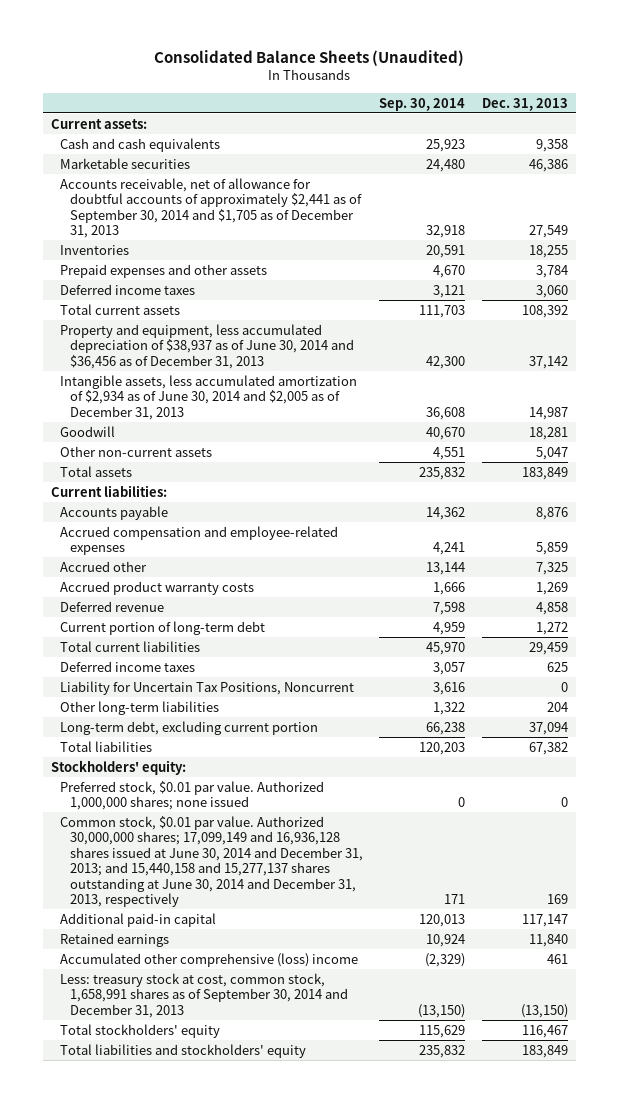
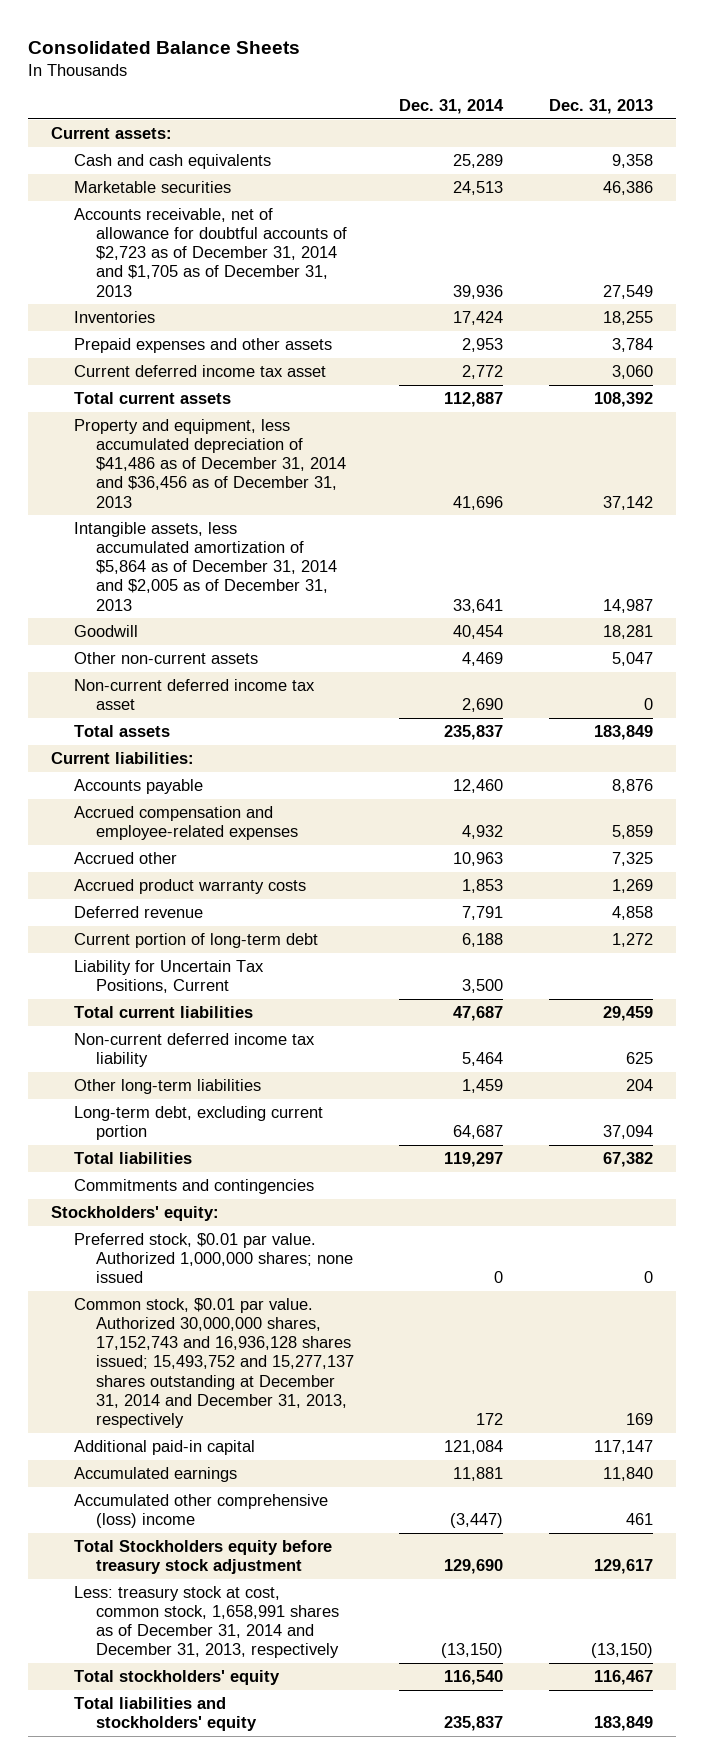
- Consolidated Balance Sheets (Unaudited)
+ Consolidated Balance Sheets
- | Sep. 30, 2014 | Dec. 31, 2013
+ | Dec. 31, 2014 | Dec. 31, 2013
- Accounts receivable, net of allowance for doubtful accounts of approximately $2,441 as of September 30, 2014 and $1,705 as of December 31, 2013 | 32,918 | 27,549
+ Accounts receivable, net of allowance for doubtful accounts of $2,723 as of December 31, 2014 and $1,705 as of December 31, 2013 | 39,936 | 27,549
- Deferred income taxes | 3,121 | 3,060
+ Current deferred income tax asset | 2,772 | 3,060
- Property and equipment, less accumulated depreciation of $38,937 as of June 30, 2014 and $36,456 as of December 31, 2013 | 42,300 | 37,142
- Intangible assets, less accumulated amortization of $2,934 as of June 30, 2014 and $2,005 as of December 31, 2013 | 36,608 | 14,987
+ Property and equipment, less accumulated depreciation of $41,486 as of December 31, 2014 and $36,456 as of December 31, 2013 | 41,696 | 37,142
+ Intangible assets, less accumulated amortization of $5,864 as of December 31, 2014 and $2,005 as of December 31, 2013 | 33,641 | 14,987
+ Non-current deferred income tax asset | 2,690 | 0
+ Liability for Uncertain Tax Positions, Current | 3,500 |
- Deferred income taxes | 3,057 | 625
- Liability for Uncertain Tax Positions, Noncurrent | 3,616 | 0
+ Non-current deferred income tax liability | 5,464 | 625
+ Commitments and contingencies
- Common stock, $0.01 par value. Authorized 30,000,000 shares; 17,099,149 and 16,936,128 shares issued at June 30, 2014 and December 31, 2013; and 15,440,158 and 15,277,137 shares outstanding at June 30, 2014 and December 31, 2013, respectively | 171 | 169
+ Common stock, $0.01 par value. Authorized 30,000,000 shares, 17,152,743 and 16,936,128 shares issued; 15,493,752 and 15,277,137 shares outstanding at December 31, 2014 and December 31, 2013, respectively | 172 | 169
- Retained earnings | 10,924 | 11,840
+ Accumulated earnings | 11,881 | 11,840
- Less: treasury stock at cost, common stock, 1,658,991 shares as of September 30, 2014 and December 31, 2013 | (13,150) | (13,150)
+ Total Stockholders equity before treasury stock adjustment | 129,690 | 129,617
+ Less: treasury stock at cost, common stock, 1,658,991 shares as of December 31, 2014 and December 31, 2013, respectively | (13,150) | (13,150)

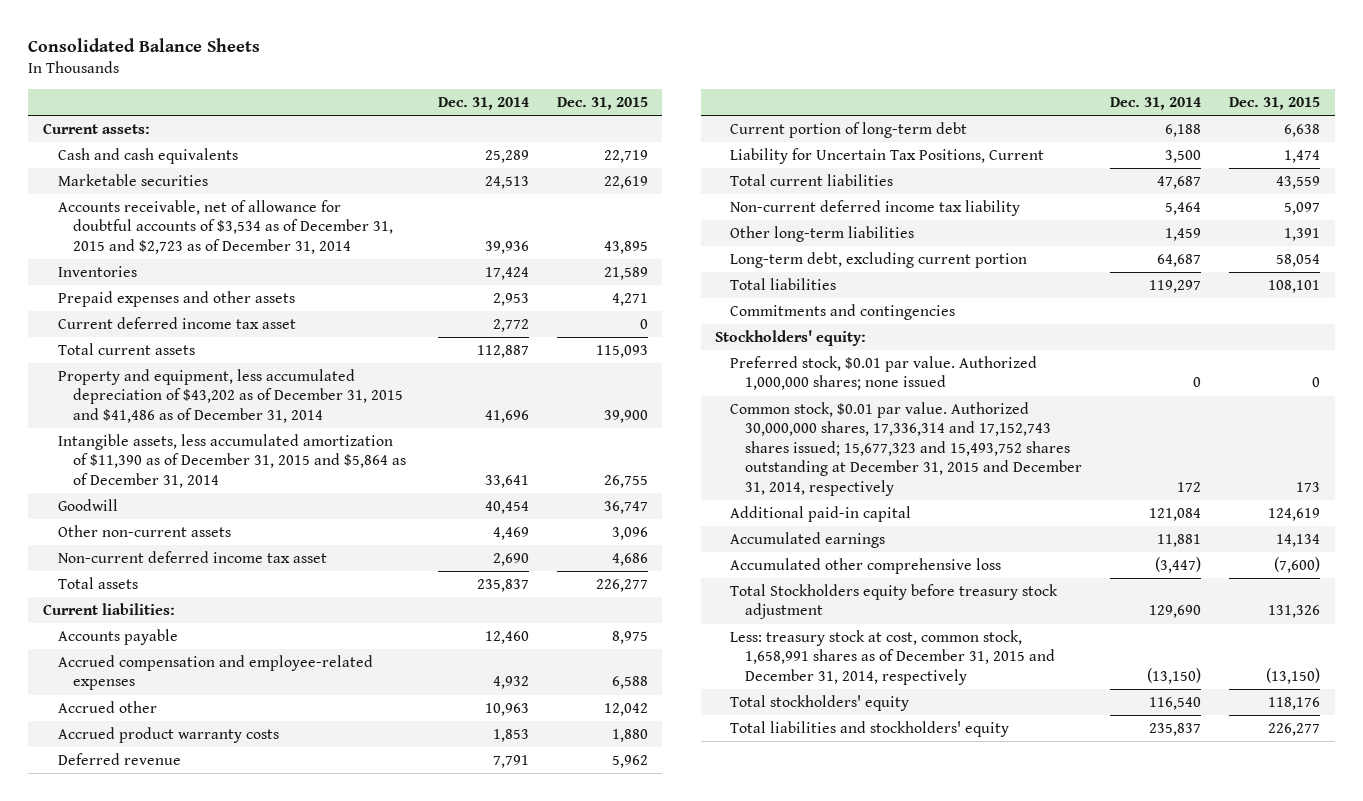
- | Dec. 31, 2014 | Dec. 31, 2013
+ | Dec. 31, 2014 | Dec. 31, 2015
- Accounts receivable, net of allowance for doubtful accounts of $2,723 as of December 31, 2014 and $1,705 as of December 31, 2013 | 39,936 | 27,549
+ Accounts receivable, net of allowance for doubtful accounts of $3,534 as of December 31, 2015 and $2,723 as of December 31, 2014 | 39,936 | 43,895
- Property and equipment, less accumulated depreciation of $41,486 as of December 31, 2014 and $36,456 as of December 31, 2013 | 41,696 | 37,142
- Intangible assets, less accumulated amortization of $5,864 as of December 31, 2014 and $2,005 as of December 31, 2013 | 33,641 | 14,987
+ Property and equipment, less accumulated depreciation of $43,202 as of December 31, 2015 and $41,486 as of December 31, 2014 | 41,696 | 39,900
+ Intangible assets, less accumulated amortization of $11,390 as of December 31, 2015 and $5,864 as of December 31, 2014 | 33,641 | 26,755
- Common stock, $0.01 par value. Authorized 30,000,000 shares, 17,152,743 and 16,936,128 shares issued; 15,493,752 and 15,277,137 shares outstanding at December 31, 2014 and December 31, 2013, respectively | 172 | 169
+ Common stock, $0.01 par value. Authorized 30,000,000 shares, 17,336,314 and 17,152,743 shares issued; 15,677,323 and 15,493,752 shares outstanding at December 31, 2015 and December 31, 2014, respectively | 172 | 173
- Accumulated other comprehensive (loss) income | (3,447) | 461
+ Accumulated other comprehensive loss | (3,447) | (7,600)
- Less: treasury stock at cost, common stock, 1,658,991 shares as of December 31, 2014 and December 31, 2013, respectively | (13,150) | (13,150)
+ Less: treasury stock at cost, common stock, 1,658,991 shares as of December 31, 2015 and December 31, 2014, respectively | (13,150) | (13,150)

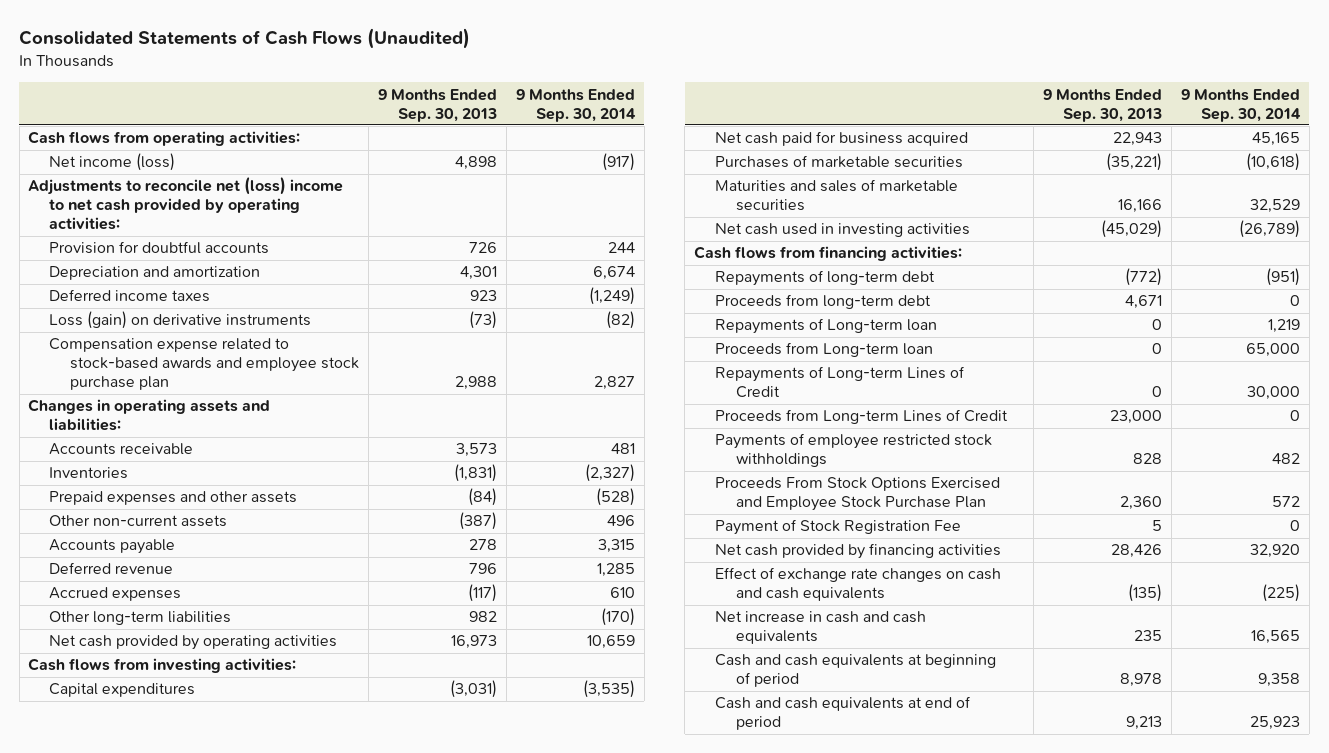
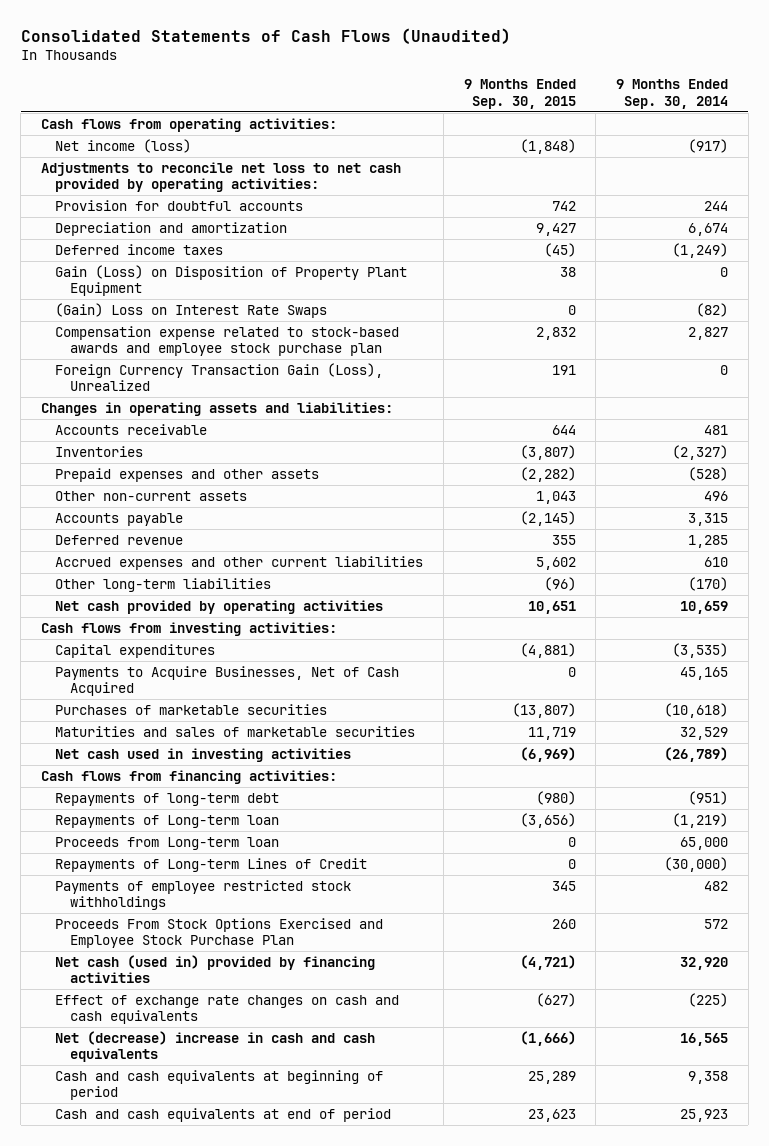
- | 9 Months Ended Sep. 30, 2013 | 9 Months Ended Sep. 30, 2014
+ | 9 Months Ended Sep. 30, 2015 | 9 Months Ended Sep. 30, 2014
- Adjustments to reconcile net (loss) income to net cash provided by operating activities:
+ Adjustments to reconcile net loss to net cash provided by operating activities:
- Loss (gain) on derivative instruments | (73) | (82)
+ Gain (Loss) on Disposition of Property Plant Equipment | 38 | 0
+ (Gain) Loss on Interest Rate Swaps | 0 | (82)
+ Foreign Currency Transaction Gain (Loss), Unrealized | 191 | 0
- Accrued expenses | (117) | 610
+ Accrued expenses and other current liabilities | 5,602 | 610
- Net cash paid for business acquired | 22,943 | 45,165
+ Payments to Acquire Businesses, Net of Cash Acquired | 0 | 45,165
- Proceeds from long-term debt | 4,671 | 0
- Repayments of Long-term loan | 0 | 1,219
+ Repayments of Long-term loan | (3,656) | (1,219)
- Repayments of Long-term Lines of Credit | 0 | 30,000
- Proceeds from Long-term Lines of Credit | 23,000 | 0
+ Repayments of Long-term Lines of Credit | 0 | (30,000)
- Payment of Stock Registration Fee | 5 | 0
- Net cash provided by financing activities | 28,426 | 32,920
+ Net cash (used in) provided by financing activities | (4,721) | 32,920
- Net increase in cash and cash equivalents | 235 | 16,565
+ Net (decrease) increase in cash and cash equivalents | (1,666) | 16,565

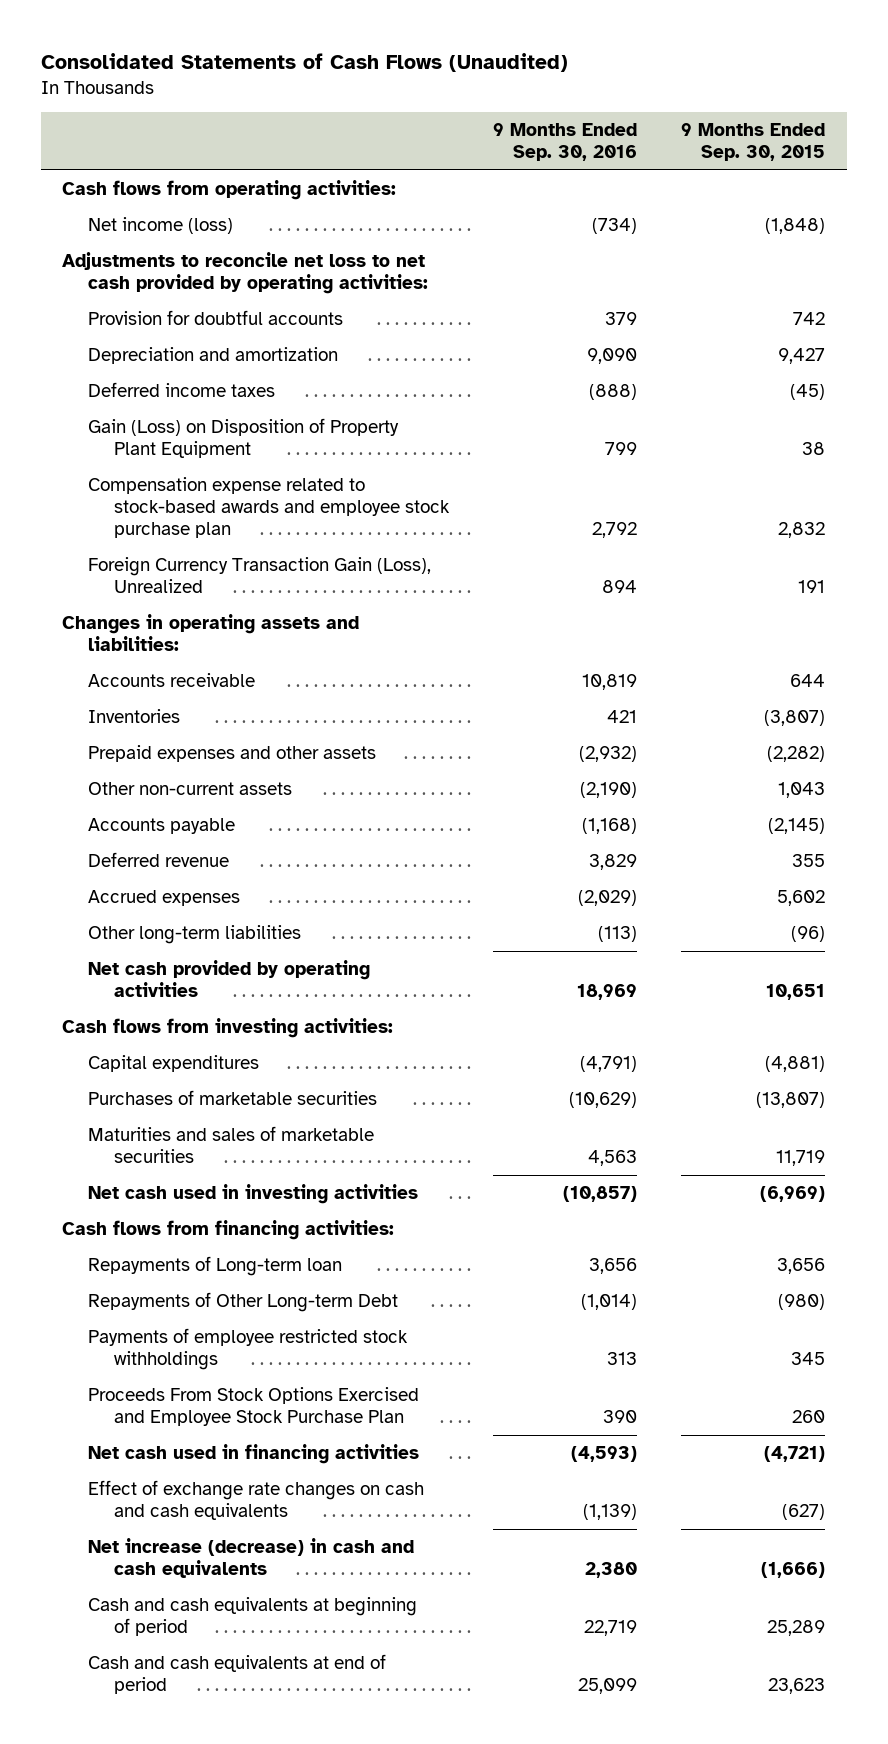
- | 9 Months Ended Sep. 30, 2015 | 9 Months Ended Sep. 30, 2014
+ | 9 Months Ended Sep. 30, 2016 | 9 Months Ended Sep. 30, 2015
- (Gain) Loss on Interest Rate Swaps | 0 | (82)
- Accrued expenses and other current liabilities | 5,602 | 610
+ Accrued expenses | (2,029) | 5,602
- Payments to Acquire Businesses, Net of Cash Acquired | 0 | 45,165
- Repayments of long-term debt | (980) | (951)
- Repayments of Long-term loan | (3,656) | (1,219)
- Proceeds from Long-term loan | 0 | 65,000
- Repayments of Long-term Lines of Credit | 0 | (30,000)
+ Repayments of Long-term loan | 3,656 | 3,656
+ Repayments of Other Long-term Debt | (1,014) | (980)
- Net cash (used in) provided by financing activities | (4,721) | 32,920
+ Net cash used in financing activities | (4,593) | (4,721)
- Net (decrease) increase in cash and cash equivalents | (1,666) | 16,565
+ Net increase (decrease) in cash and cash equivalents | 2,380 | (1,666)

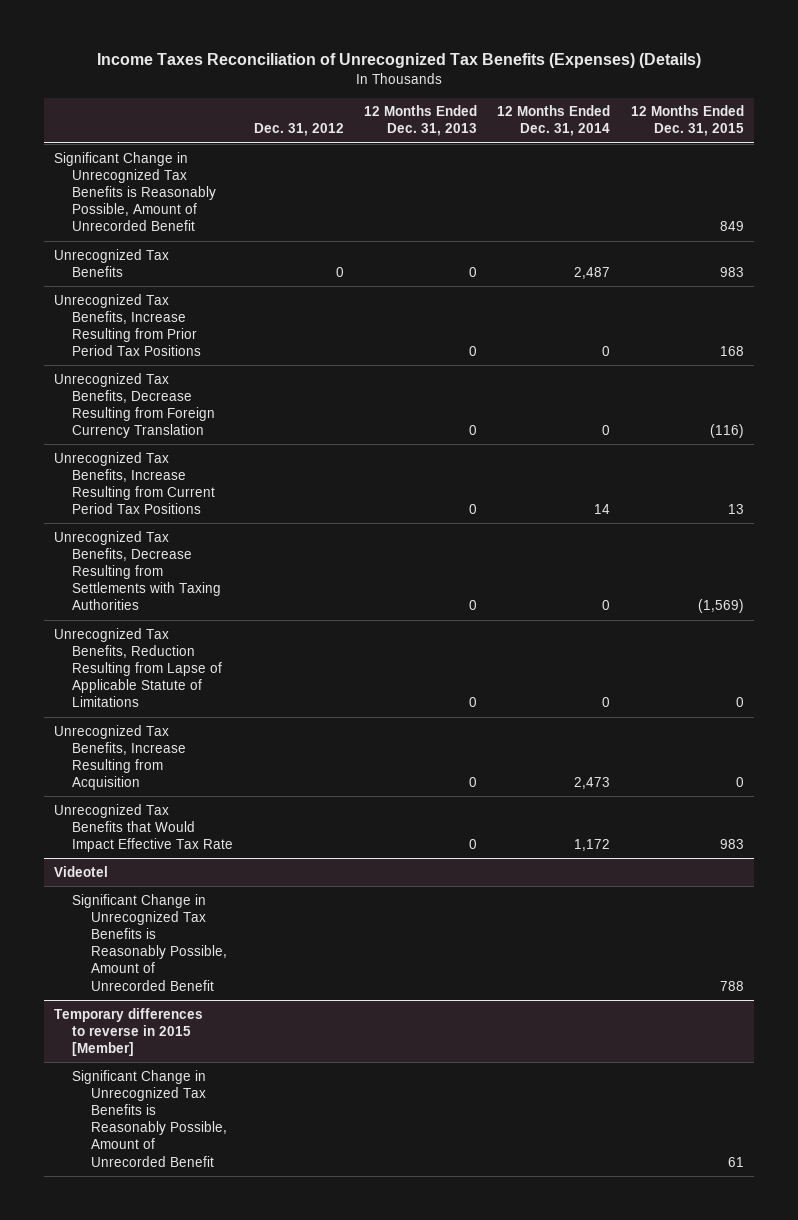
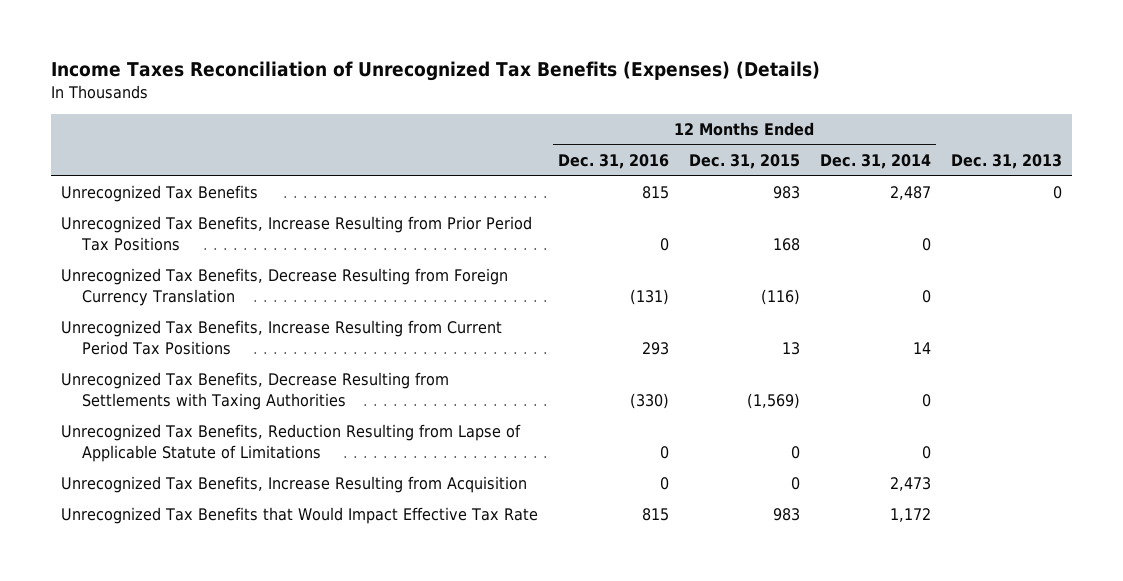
- | Dec. 31, 2012 | 12 Months Ended Dec. 31, 2013 | 12 Months Ended Dec. 31, 2014 | 12 Months Ended Dec. 31, 2015
+ | 12 Months Ended Dec. 31, 2016 | 12 Months Ended Dec. 31, 2015 | 12 Months Ended Dec. 31, 2014 | Dec. 31, 2013
- Significant Change in Unrecognized Tax Benefits is Reasonably Possible, Amount of Unrecorded Benefit | | | | 849
- Videotel
- Significant Change in Unrecognized Tax Benefits is Reasonably Possible, Amount of Unrecorded Benefit | | | | 788
- Temporary differences to reverse in 2015 [Member]
- Significant Change in Unrecognized Tax Benefits is Reasonably Possible, Amount of Unrecorded Benefit | | | | 61

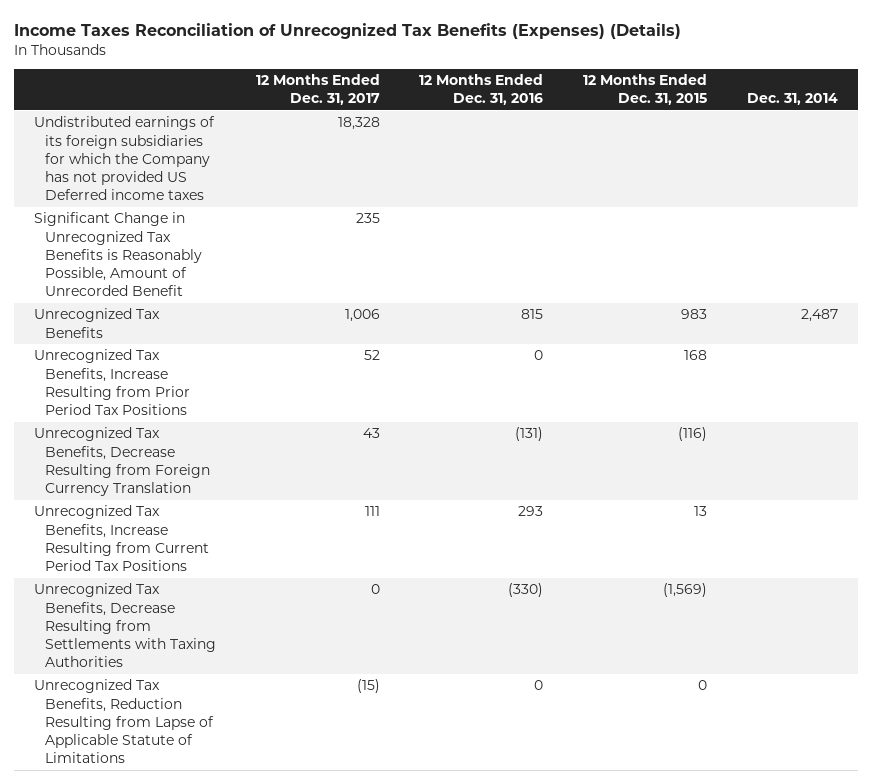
- | 12 Months Ended Dec. 31, 2016 | 12 Months Ended Dec. 31, 2015 | 12 Months Ended Dec. 31, 2014 | Dec. 31, 2013
+ | 12 Months Ended Dec. 31, 2017 | 12 Months Ended Dec. 31, 2016 | 12 Months Ended Dec. 31, 2015 | Dec. 31, 2014
+ Undistributed earnings of its foreign subsidiaries for which the Company has not provided US Deferred income taxes | 18,328 | | |
+ Significant Change in Unrecognized Tax Benefits is Reasonably Possible, Amount of Unrecorded Benefit | 235 | | |
- Unrecognized Tax Benefits, Increase Resulting from Acquisition | 0 | 0 | 2,473 |
- Unrecognized Tax Benefits that Would Impact Effective Tax Rate | 815 | 983 | 1,172 |

